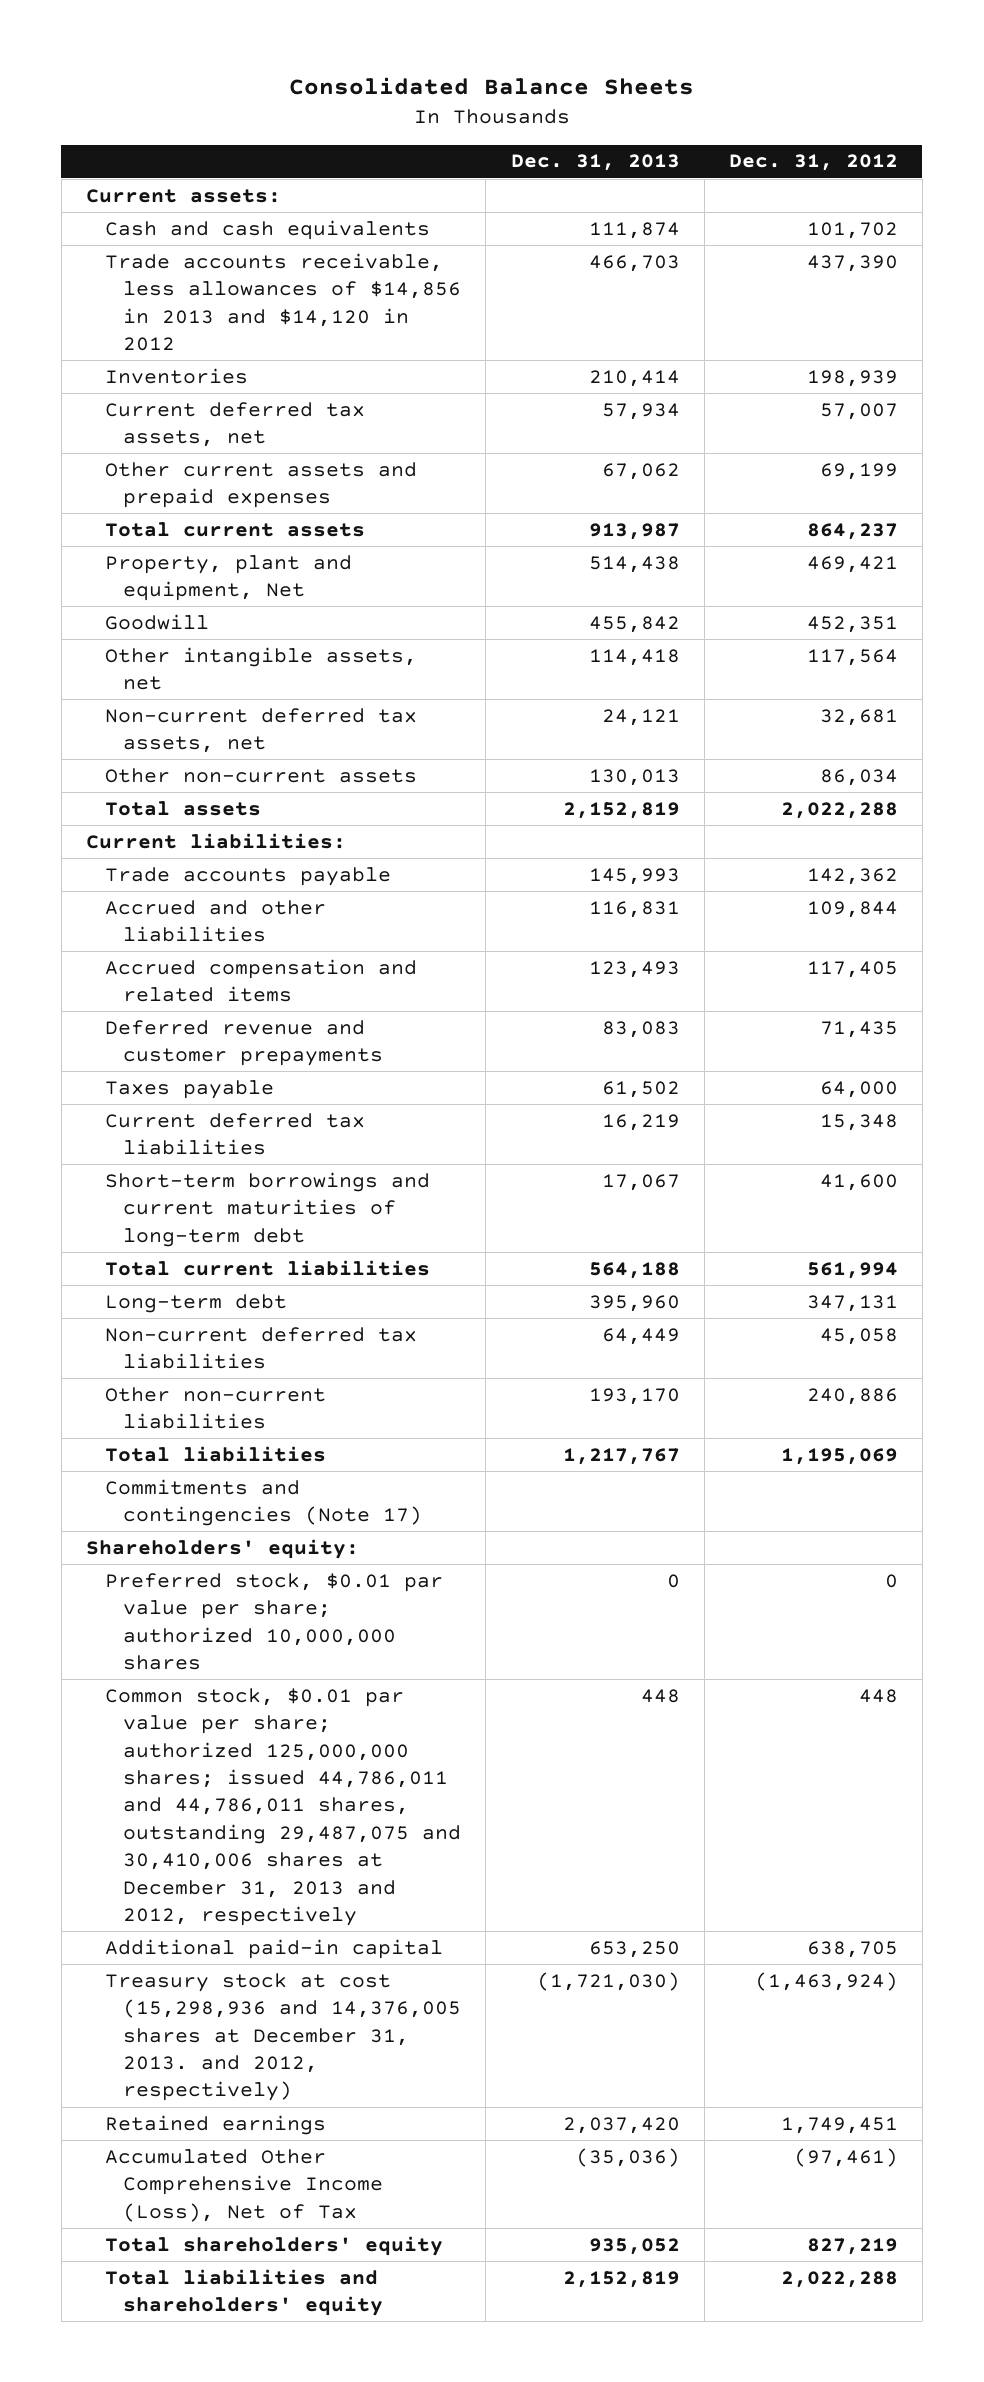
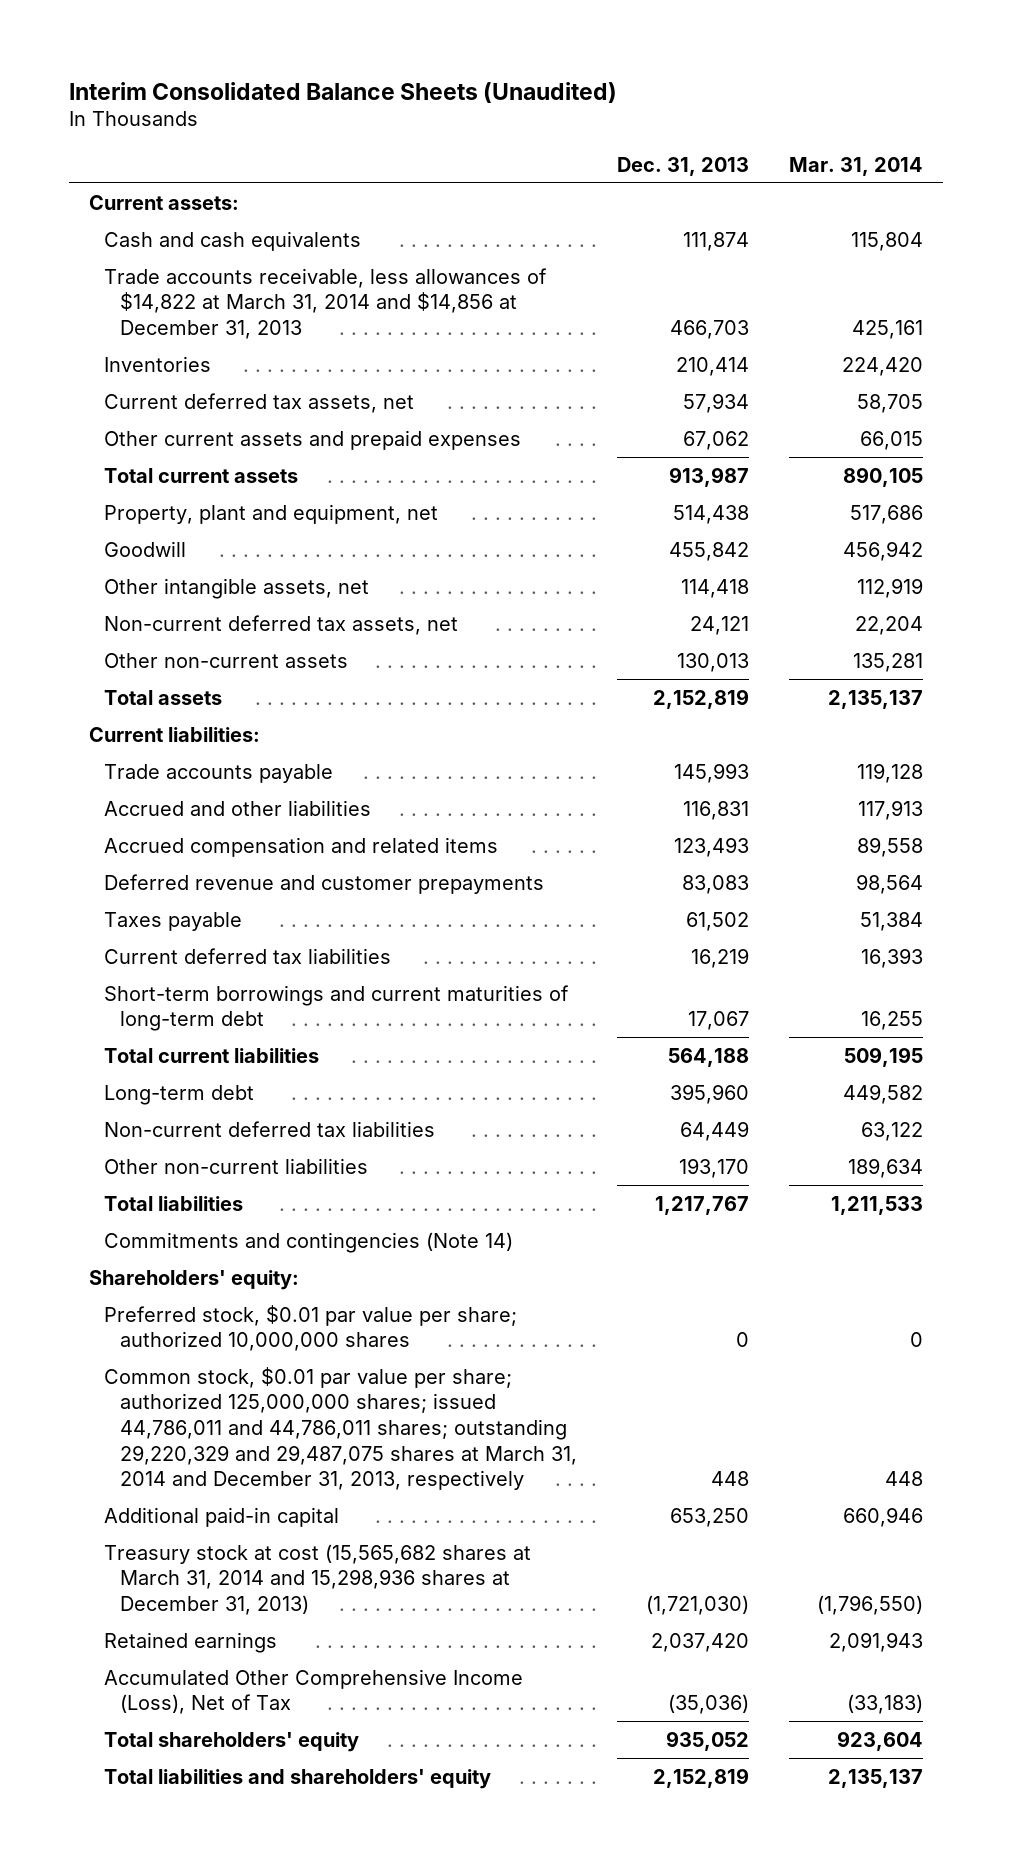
- Consolidated Balance Sheets
+ Interim Consolidated Balance Sheets (Unaudited)
- | Dec. 31, 2013 | Dec. 31, 2012
+ | Dec. 31, 2013 | Mar. 31, 2014
- Trade accounts receivable, less allowances of $14,856 in 2013 and $14,120 in 2012 | 466,703 | 437,390
+ Trade accounts receivable, less allowances of $14,822 at March 31, 2014 and $14,856 at December 31, 2013 | 466,703 | 425,161
- Property, plant and equipment, Net | 514,438 | 469,421
+ Property, plant and equipment, net | 514,438 | 517,686
- Commitments and contingencies (Note 17)
+ Commitments and contingencies (Note 14)
- Common stock, $0.01 par value per share; authorized 125,000,000 shares; issued 44,786,011 and 44,786,011 shares, outstanding 29,487,075 and 30,410,006 shares at December 31, 2013 and 2012, respectively | 448 | 448
+ Common stock, $0.01 par value per share; authorized 125,000,000 shares; issued 44,786,011 and 44,786,011 shares; outstanding 29,220,329 and 29,487,075 shares at March 31, 2014 and December 31, 2013, respectively | 448 | 448
- Treasury stock at cost (15,298,936 and 14,376,005 shares at December 31, 2013. and 2012, respectively) | (1,721,030) | (1,463,924)
+ Treasury stock at cost (15,565,682 shares at March 31, 2014 and 15,298,936 shares at December 31, 2013) | (1,721,030) | (1,796,550)

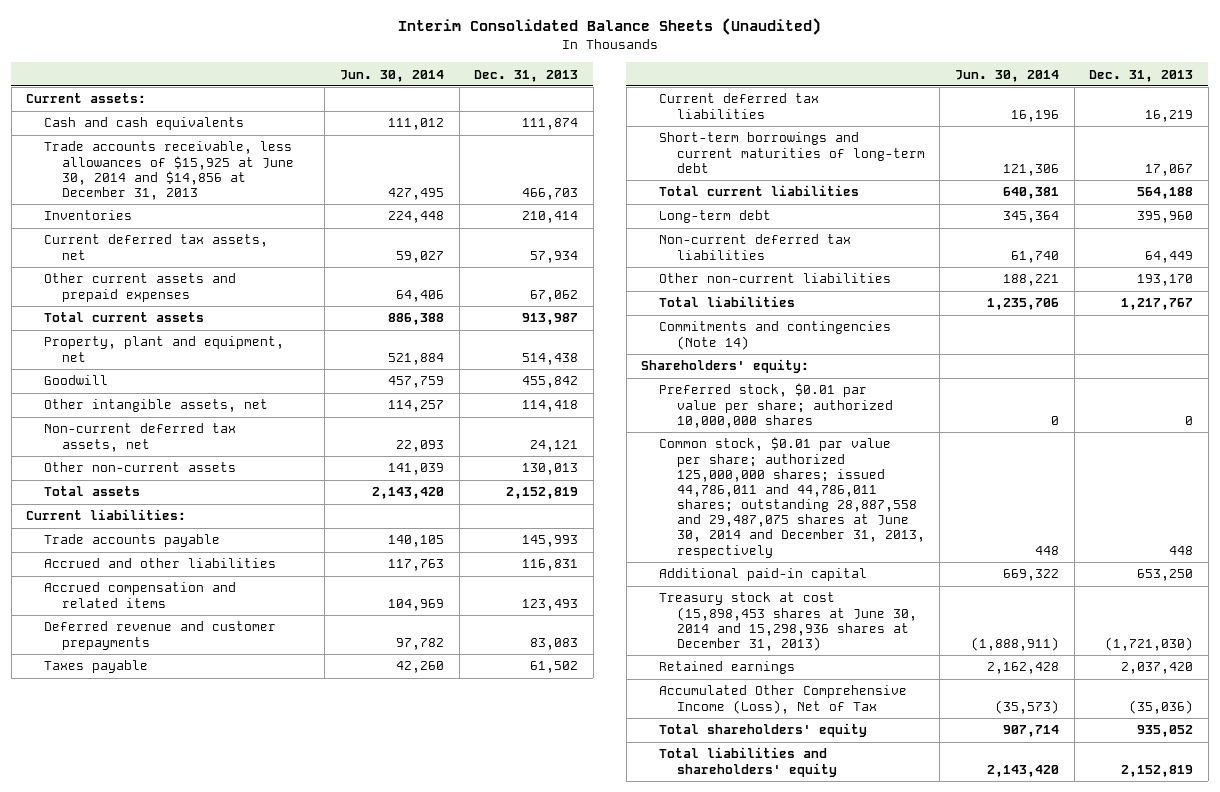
- | Dec. 31, 2013 | Mar. 31, 2014
+ | Jun. 30, 2014 | Dec. 31, 2013
- Trade accounts receivable, less allowances of $14,822 at March 31, 2014 and $14,856 at December 31, 2013 | 466,703 | 425,161
+ Trade accounts receivable, less allowances of $15,925 at June 30, 2014 and $14,856 at December 31, 2013 | 427,495 | 466,703
- Common stock, $0.01 par value per share; authorized 125,000,000 shares; issued 44,786,011 and 44,786,011 shares; outstanding 29,220,329 and 29,487,075 shares at March 31, 2014 and December 31, 2013, respectively | 448 | 448
+ Common stock, $0.01 par value per share; authorized 125,000,000 shares; issued 44,786,011 and 44,786,011 shares; outstanding 28,887,558 and 29,487,075 shares at June 30, 2014 and December 31, 2013, respectively | 448 | 448
- Treasury stock at cost (15,565,682 shares at March 31, 2014 and 15,298,936 shares at December 31, 2013) | (1,721,030) | (1,796,550)
+ Treasury stock at cost (15,898,453 shares at June 30, 2014 and 15,298,936 shares at December 31, 2013) | (1,888,911) | (1,721,030)

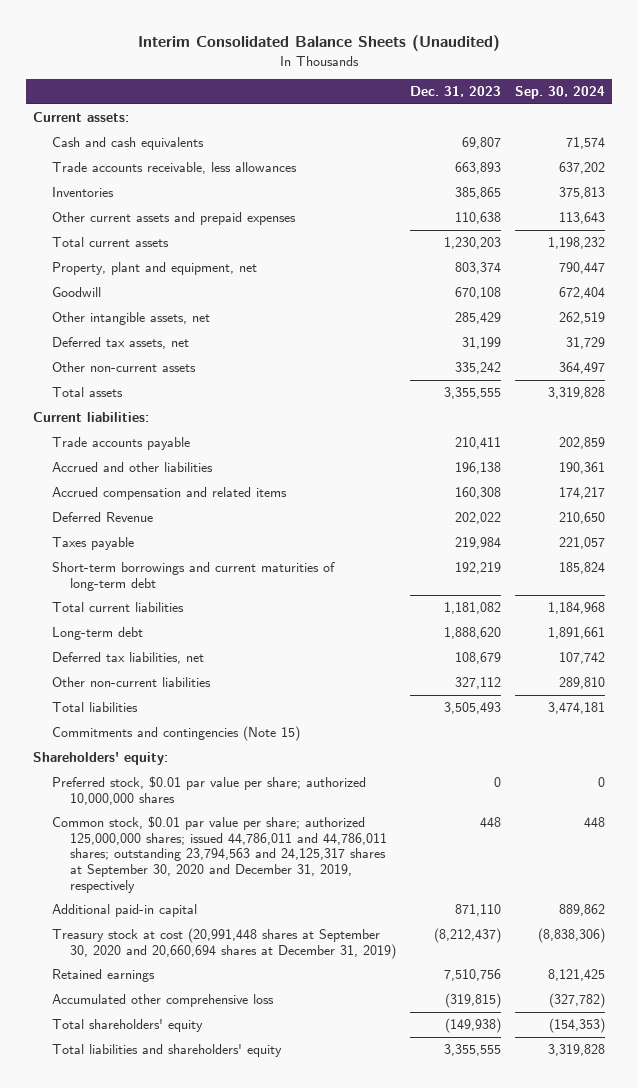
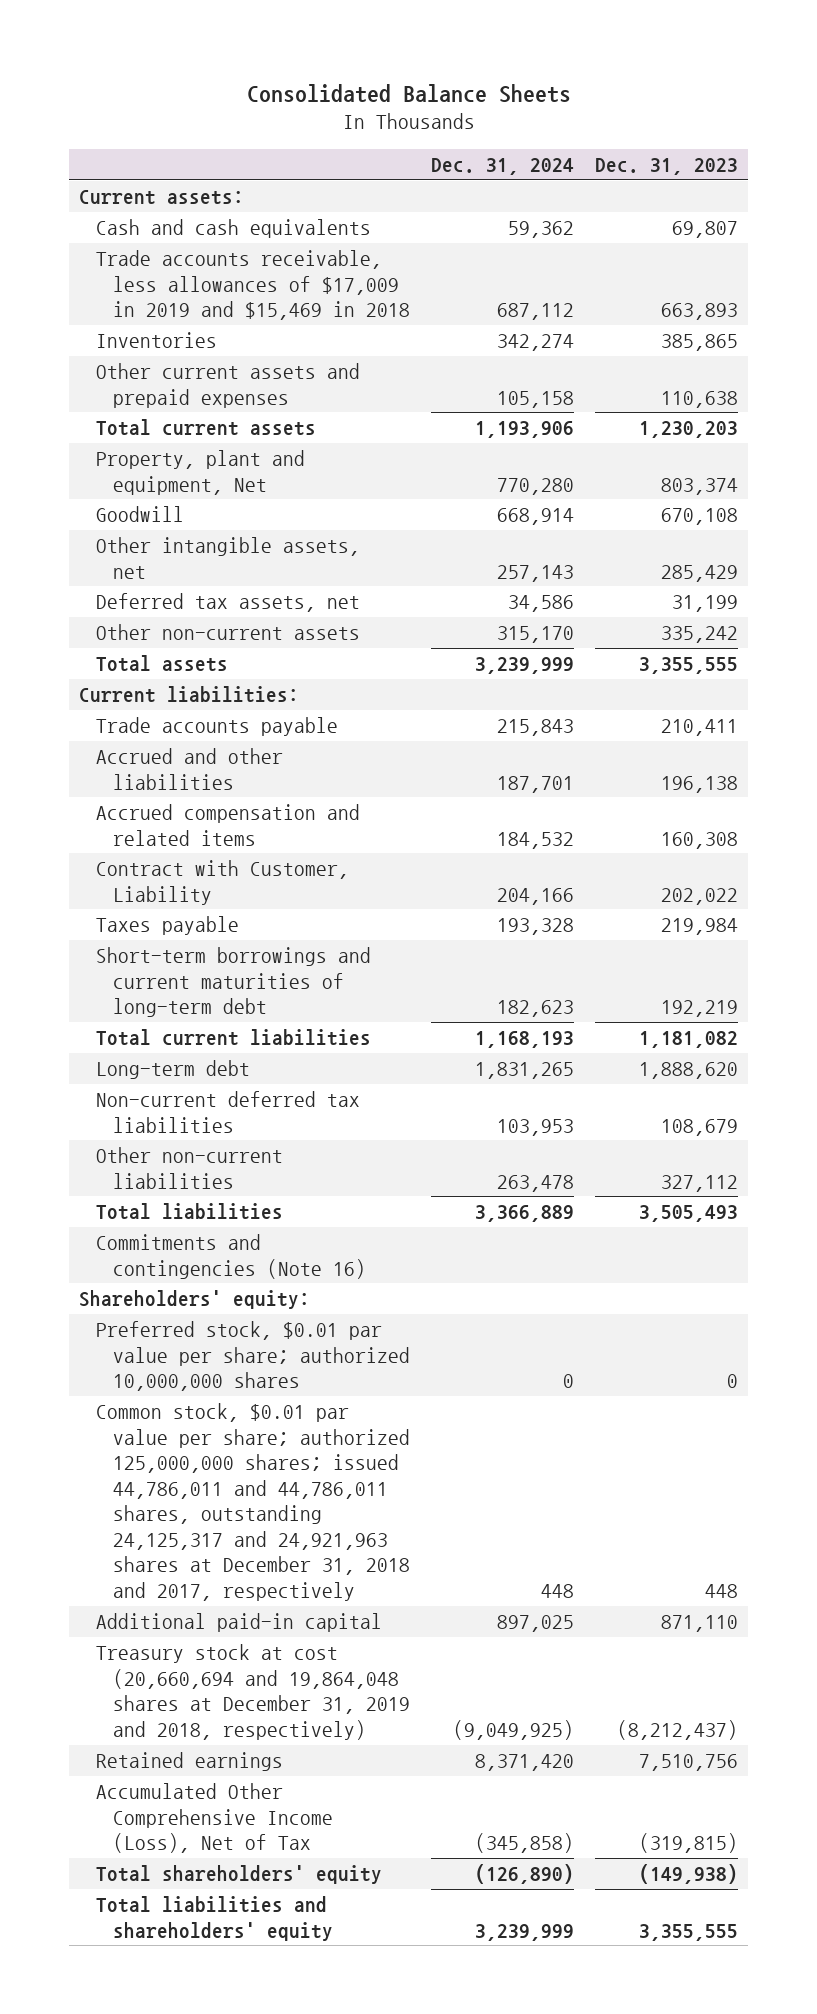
- Interim Consolidated Balance Sheets (Unaudited)
+ Consolidated Balance Sheets
- | Dec. 31, 2023 | Sep. 30, 2024
+ | Dec. 31, 2024 | Dec. 31, 2023
- Trade accounts receivable, less allowances | 663,893 | 637,202
+ Trade accounts receivable, less allowances of $17,009 in 2019 and $15,469 in 2018 | 687,112 | 663,893
- Property, plant and equipment, net | 803,374 | 790,447
+ Property, plant and equipment, Net | 770,280 | 803,374
- Deferred Revenue | 202,022 | 210,650
+ Contract with Customer, Liability | 204,166 | 202,022
- Deferred tax liabilities, net | 108,679 | 107,742
+ Non-current deferred tax liabilities | 103,953 | 108,679
- Commitments and contingencies (Note 15)
+ Commitments and contingencies (Note 16)
- Common stock, $0.01 par value per share; authorized 125,000,000 shares; issued 44,786,011 and 44,786,011 shares; outstanding 23,794,563 and 24,125,317 shares at September 30, 2020 and December 31, 2019, respectively | 448 | 448
+ Common stock, $0.01 par value per share; authorized 125,000,000 shares; issued 44,786,011 and 44,786,011 shares, outstanding 24,125,317 and 24,921,963 shares at December 31, 2018 and 2017, respectively | 448 | 448
- Treasury stock at cost (20,991,448 shares at September 30, 2020 and 20,660,694 shares at December 31, 2019) | (8,212,437) | (8,838,306)
+ Treasury stock at cost (20,660,694 and 19,864,048 shares at December 31, 2019 and 2018, respectively) | (9,049,925) | (8,212,437)
- Accumulated other comprehensive loss | (319,815) | (327,782)
+ Accumulated Other Comprehensive Income (Loss), Net of Tax | (345,858) | (319,815)

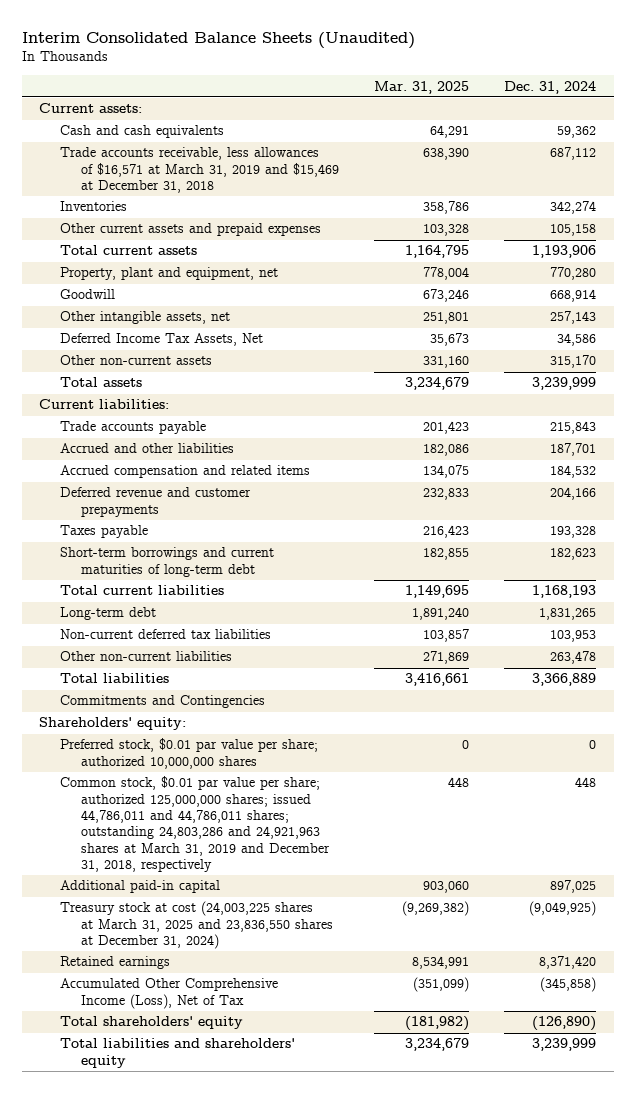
- Consolidated Balance Sheets
+ Interim Consolidated Balance Sheets (Unaudited)
- | Dec. 31, 2024 | Dec. 31, 2023
+ | Mar. 31, 2025 | Dec. 31, 2024
- Trade accounts receivable, less allowances of $17,009 in 2019 and $15,469 in 2018 | 687,112 | 663,893
+ Trade accounts receivable, less allowances of $16,571 at March 31, 2019 and $15,469 at December 31, 2018 | 638,390 | 687,112
- Property, plant and equipment, Net | 770,280 | 803,374
+ Property, plant and equipment, net | 778,004 | 770,280
- Deferred tax assets, net | 34,586 | 31,199
+ Deferred Income Tax Assets, Net | 35,673 | 34,586
- Contract with Customer, Liability | 204,166 | 202,022
+ Deferred revenue and customer prepayments | 232,833 | 204,166
- Commitments and contingencies (Note 16)
+ Commitments and Contingencies
- Common stock, $0.01 par value per share; authorized 125,000,000 shares; issued 44,786,011 and 44,786,011 shares, outstanding 24,125,317 and 24,921,963 shares at December 31, 2018 and 2017, respectively | 448 | 448
+ Common stock, $0.01 par value per share; authorized 125,000,000 shares; issued 44,786,011 and 44,786,011 shares; outstanding 24,803,286 and 24,921,963 shares at March 31, 2019 and December 31, 2018, respectively | 448 | 448
- Treasury stock at cost (20,660,694 and 19,864,048 shares at December 31, 2019 and 2018, respectively) | (9,049,925) | (8,212,437)
+ Treasury stock at cost (24,003,225 shares at March 31, 2025 and 23,836,550 shares at December 31, 2024) | (9,269,382) | (9,049,925)

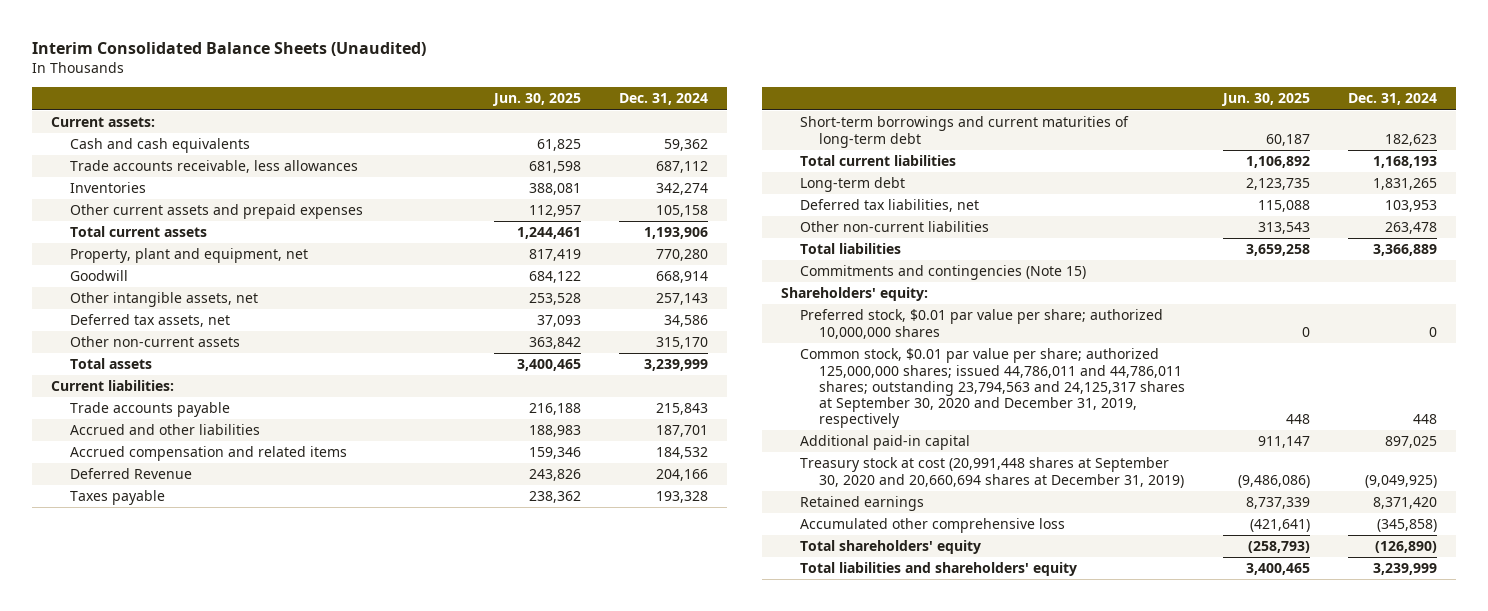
- | Mar. 31, 2025 | Dec. 31, 2024
+ | Jun. 30, 2025 | Dec. 31, 2024
- Trade accounts receivable, less allowances of $16,571 at March 31, 2019 and $15,469 at December 31, 2018 | 638,390 | 687,112
+ Trade accounts receivable, less allowances | 681,598 | 687,112
- Deferred Income Tax Assets, Net | 35,673 | 34,586
+ Deferred tax assets, net | 37,093 | 34,586
- Deferred revenue and customer prepayments | 232,833 | 204,166
+ Deferred Revenue | 243,826 | 204,166
- Non-current deferred tax liabilities | 103,857 | 103,953
+ Deferred tax liabilities, net | 115,088 | 103,953
- Commitments and Contingencies
+ Commitments and contingencies (Note 15)
- Common stock, $0.01 par value per share; authorized 125,000,000 shares; issued 44,786,011 and 44,786,011 shares; outstanding 24,803,286 and 24,921,963 shares at March 31, 2019 and December 31, 2018, respectively | 448 | 448
+ Common stock, $0.01 par value per share; authorized 125,000,000 shares; issued 44,786,011 and 44,786,011 shares; outstanding 23,794,563 and 24,125,317 shares at September 30, 2020 and December 31, 2019, respectively | 448 | 448
- Treasury stock at cost (24,003,225 shares at March 31, 2025 and 23,836,550 shares at December 31, 2024) | (9,269,382) | (9,049,925)
+ Treasury stock at cost (20,991,448 shares at September 30, 2020 and 20,660,694 shares at December 31, 2019) | (9,486,086) | (9,049,925)
- Accumulated Other Comprehensive Income (Loss), Net of Tax | (351,099) | (345,858)
+ Accumulated other comprehensive loss | (421,641) | (345,858)

